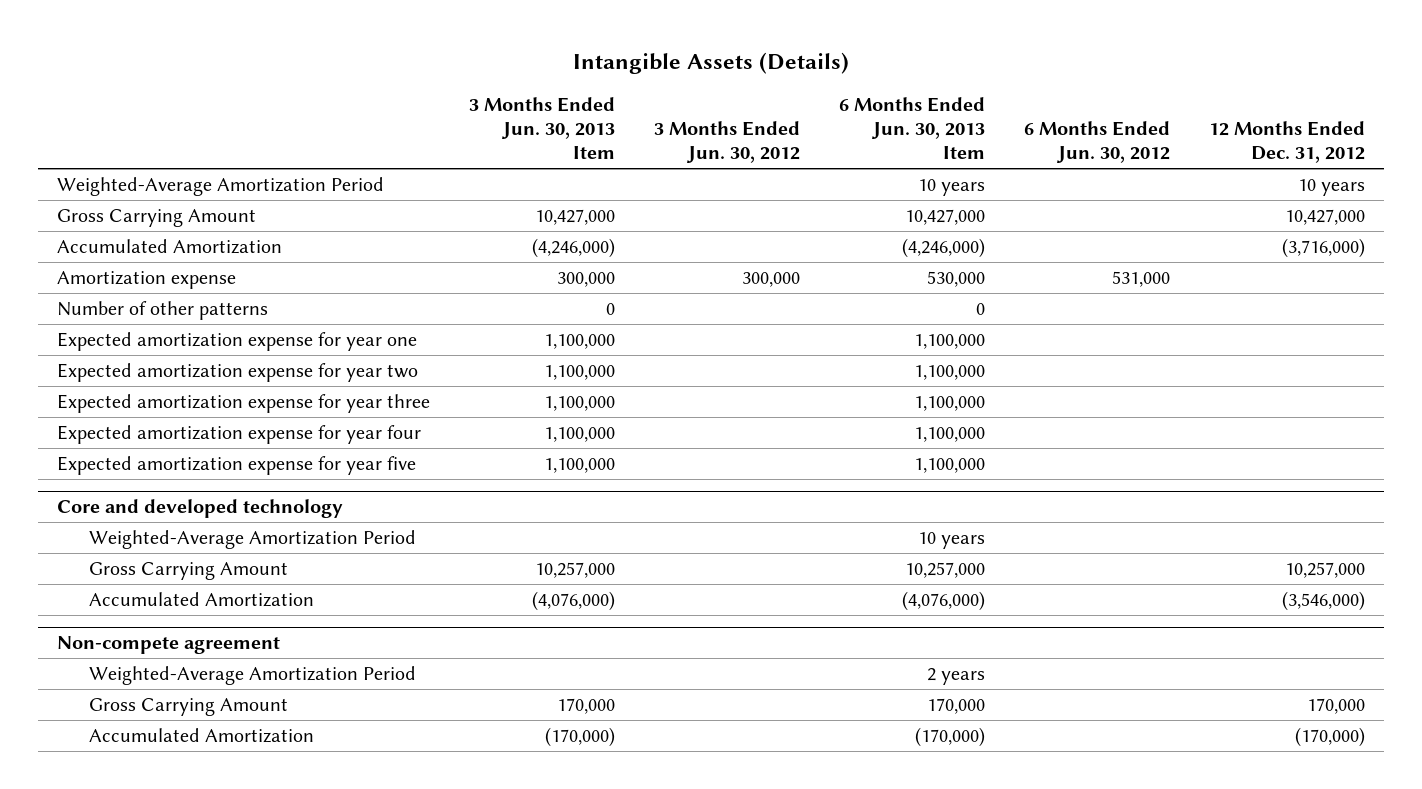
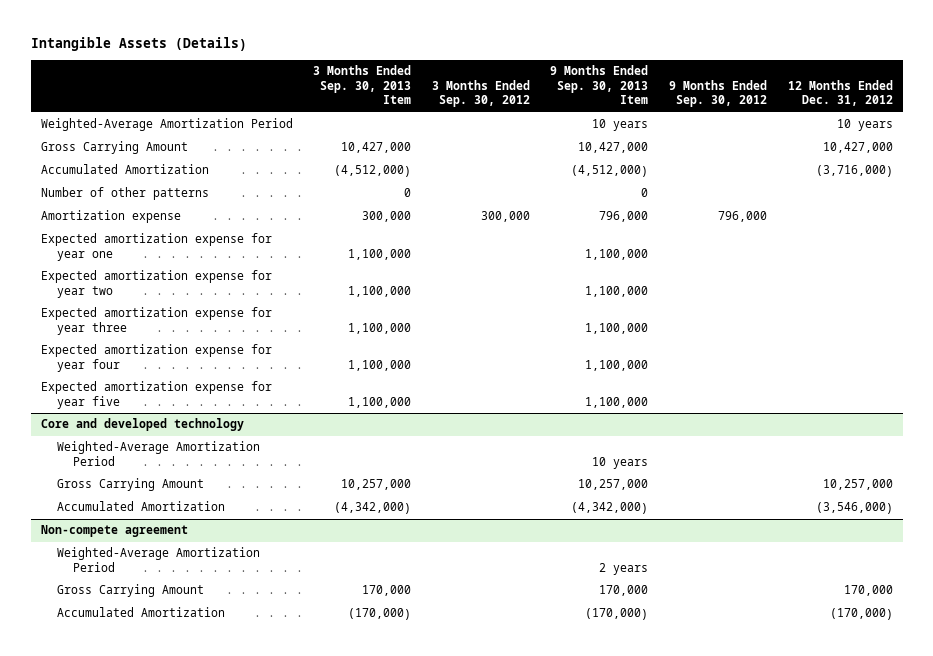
- | 3 Months Ended Jun. 30, 2013 Item | 3 Months Ended Jun. 30, 2012 | 6 Months Ended Jun. 30, 2013 Item | 6 Months Ended Jun. 30, 2012 | 12 Months Ended Dec. 31, 2012
+ | 3 Months Ended Sep. 30, 2013 Item | 3 Months Ended Sep. 30, 2012 | 9 Months Ended Sep. 30, 2013 Item | 9 Months Ended Sep. 30, 2012 | 12 Months Ended Dec. 31, 2012
moved down: Amortization expense | 300,000 | 300,000 | 796,000 | 796,000 |

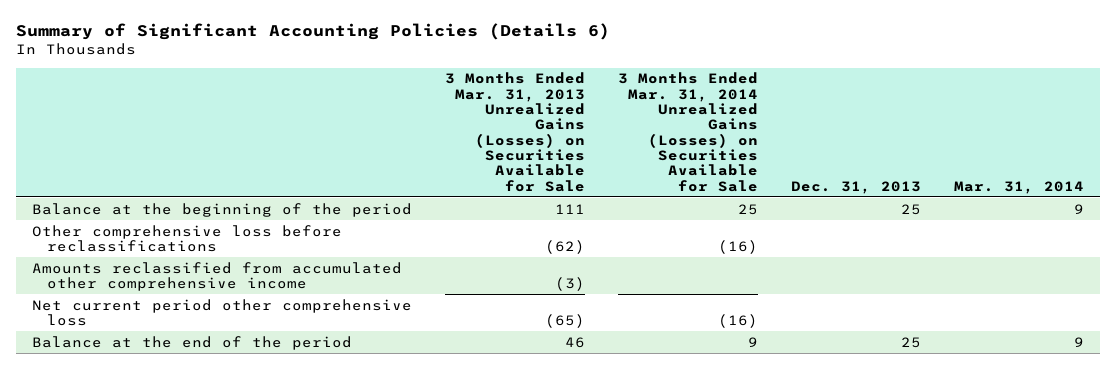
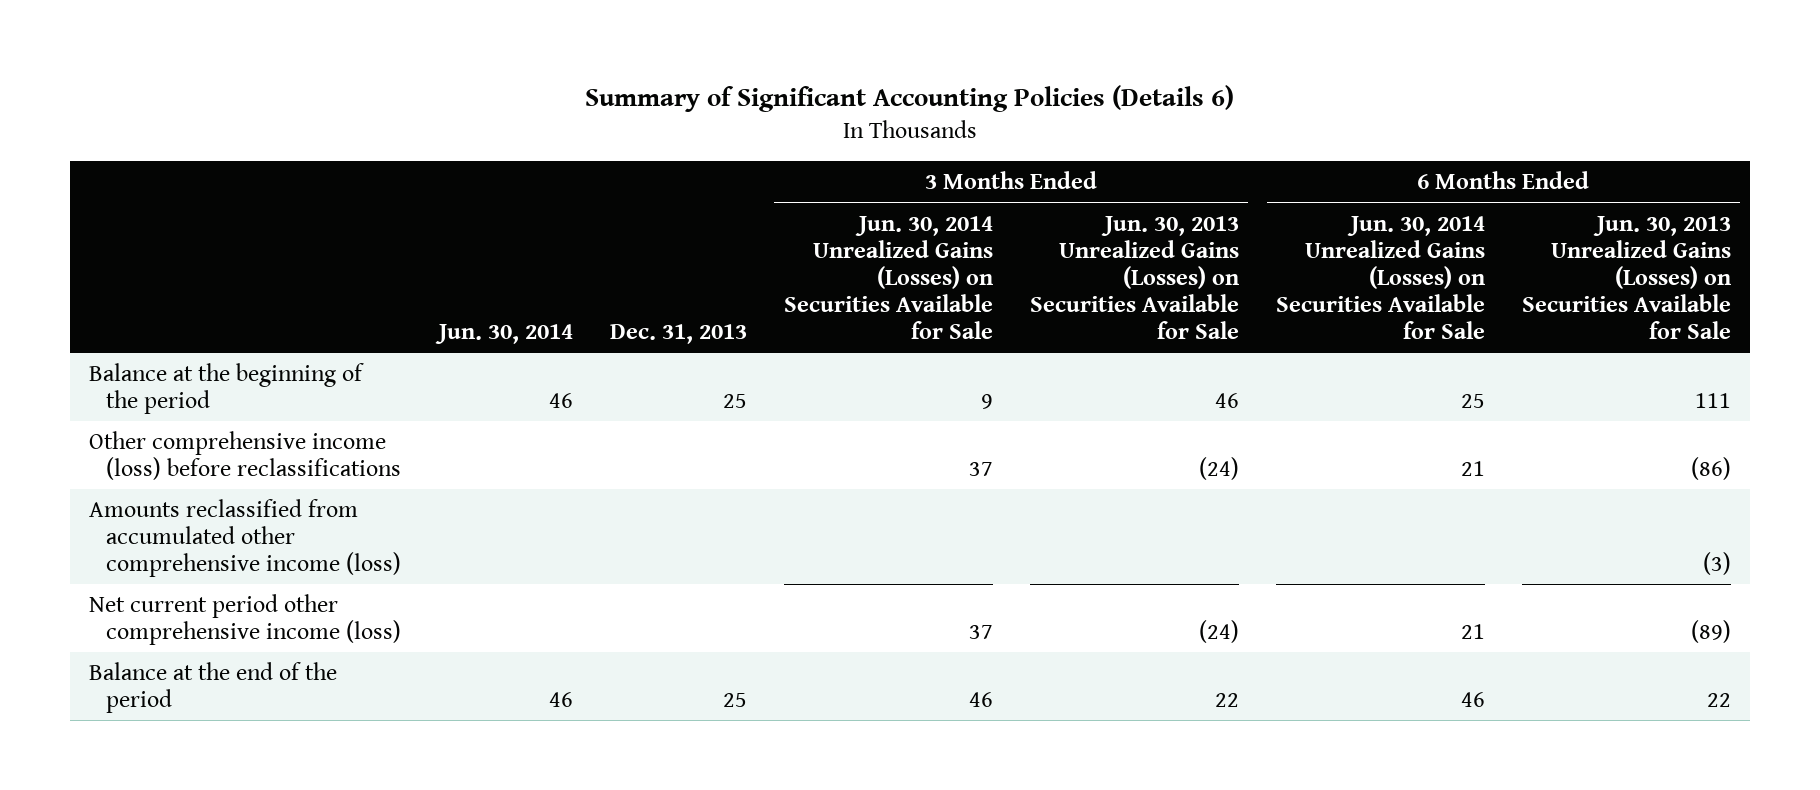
- | 3 Months Ended Mar. 31, 2013 Unrealized Gains (Losses) on Securities Available for Sale | 3 Months Ended Mar. 31, 2014 Unrealized Gains (Losses) on Securities Available for Sale | Dec. 31, 2013 | Mar. 31, 2014
+ | Jun. 30, 2014 | Dec. 31, 2013 | 3 Months Ended Jun. 30, 2014 Unrealized Gains (Losses) on Securities Available for Sale | 3 Months Ended Jun. 30, 2013 Unrealized Gains (Losses) on Securities Available for Sale | 6 Months Ended Jun. 30, 2014 Unrealized Gains (Losses) on Securities Available for Sale | 6 Months Ended Jun. 30, 2013 Unrealized Gains (Losses) on Securities Available for Sale
- Other comprehensive loss before reclassifications | (62) | (16) | |
- Amounts reclassified from accumulated other comprehensive income | (3) | | |
- Net current period other comprehensive loss | (65) | (16) | |
+ Other comprehensive income (loss) before reclassifications | | | 37 | (24) | 21 | (86)
+ Amounts reclassified from accumulated other comprehensive income (loss) | | | | | | (3)
+ Net current period other comprehensive income (loss) | | | 37 | (24) | 21 | (89)

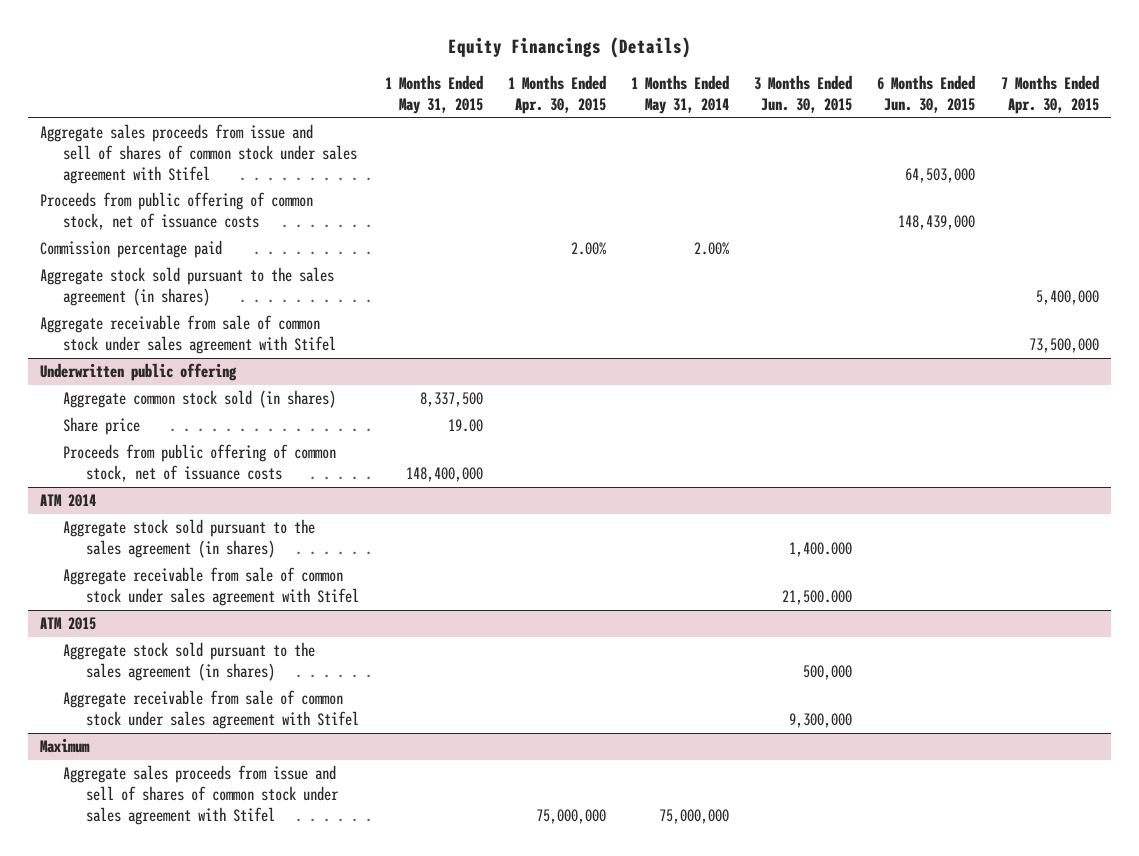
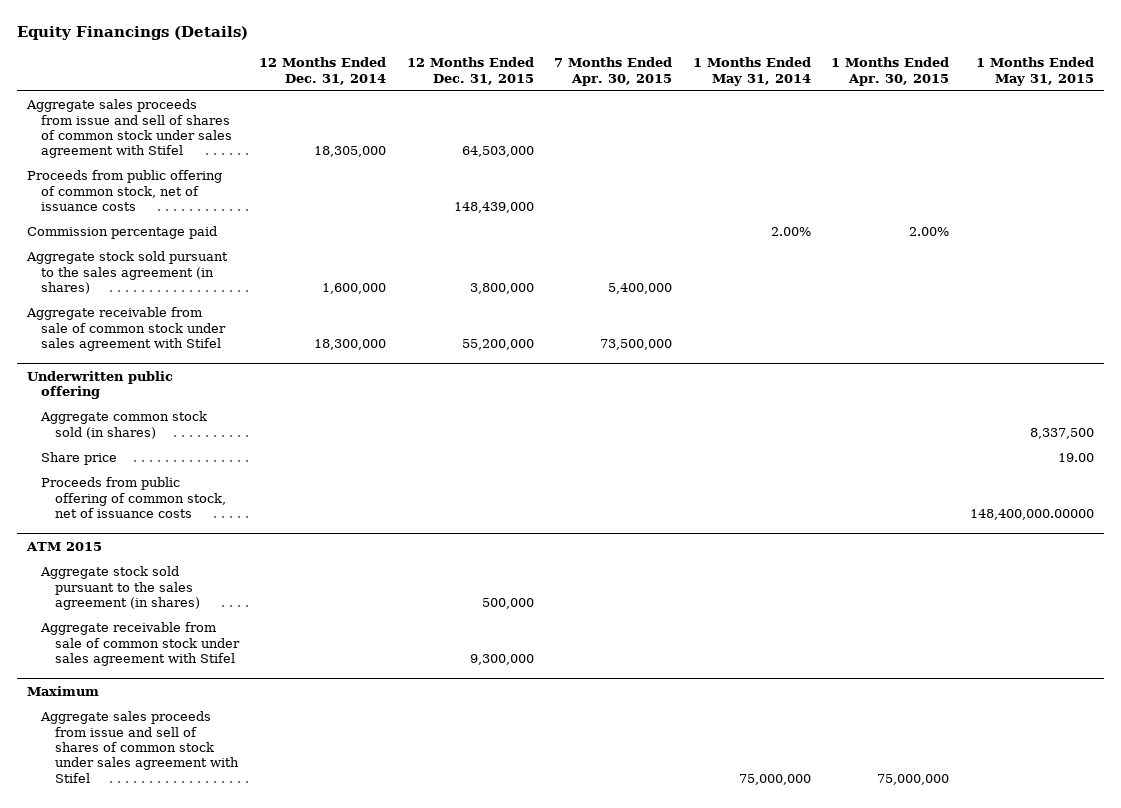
- | 1 Months Ended May 31, 2015 | 1 Months Ended Apr. 30, 2015 | 1 Months Ended May 31, 2014 | 3 Months Ended Jun. 30, 2015 | 6 Months Ended Jun. 30, 2015 | 7 Months Ended Apr. 30, 2015
+ | 12 Months Ended Dec. 31, 2014 | 12 Months Ended Dec. 31, 2015 | 7 Months Ended Apr. 30, 2015 | 1 Months Ended May 31, 2014 | 1 Months Ended Apr. 30, 2015 | 1 Months Ended May 31, 2015
@ Underwritten public offering
- Proceeds from public offering of common stock, net of issuance costs | 148,400,000 | | | | |
- ATM 2014
- Aggregate stock sold pursuant to the sales agreement (in shares) | | | | 1,400.000 | |
- Aggregate receivable from sale of common stock under sales agreement with Stifel | | | | 21,500.000 | |
@ Underwritten public offering
+ Proceeds from public offering of common stock, net of issuance costs | | | | | | 148,400,000.00000

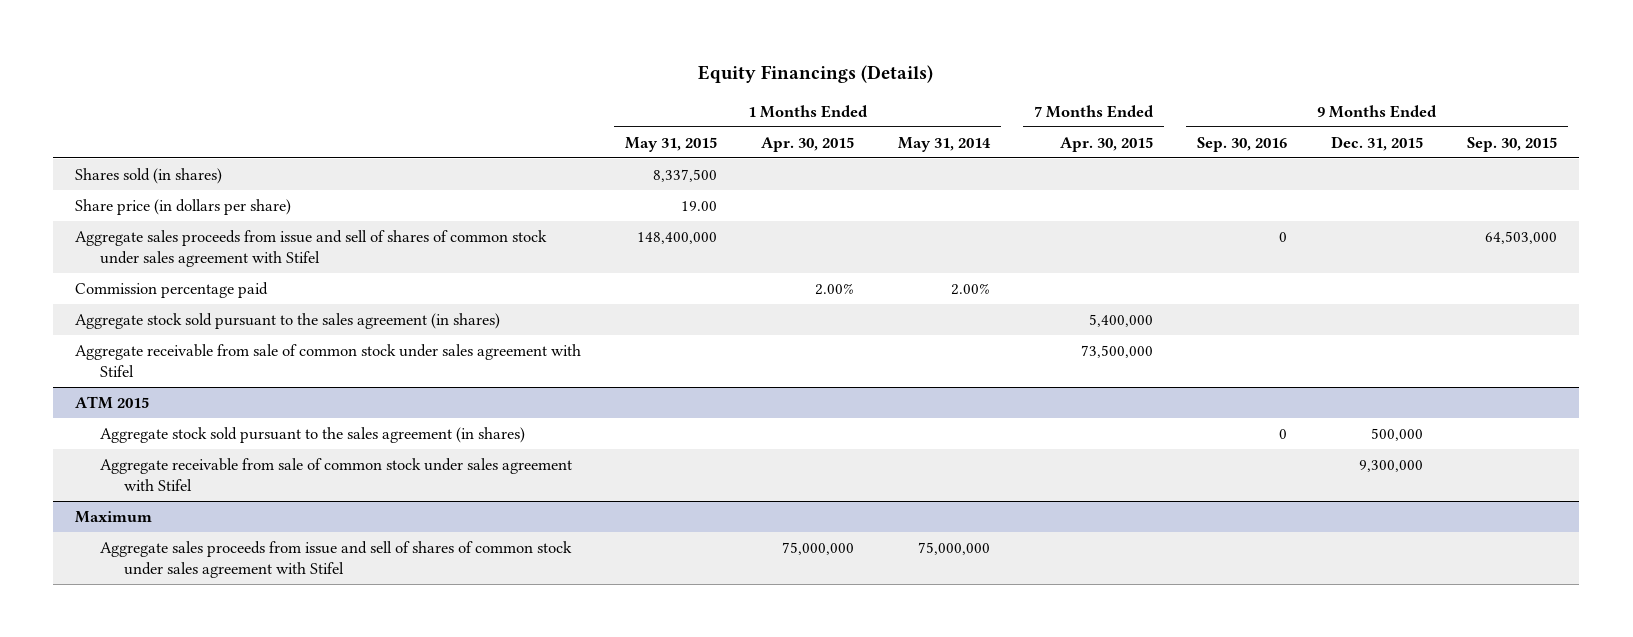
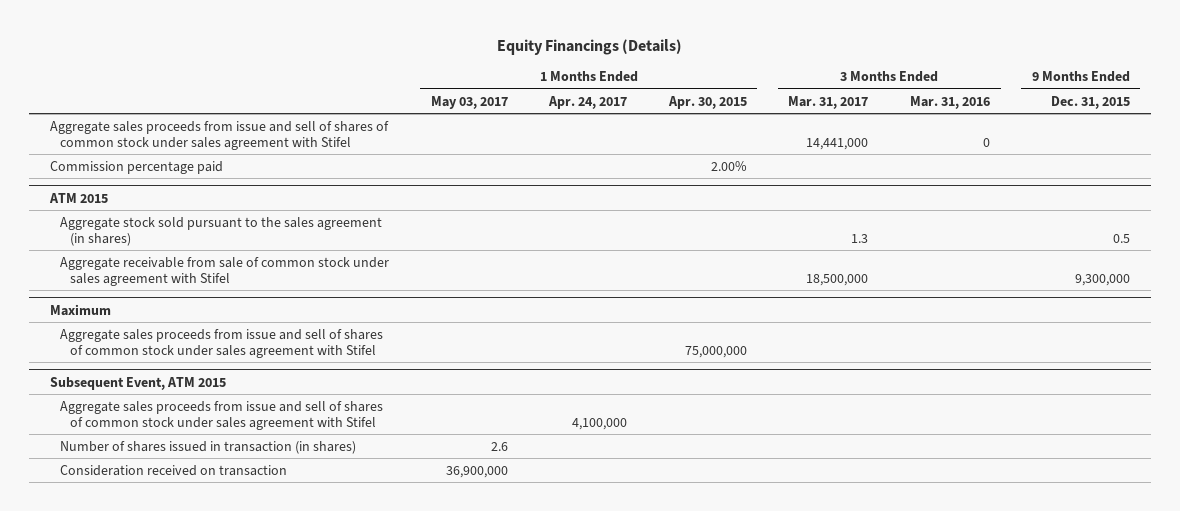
- | 1 Months Ended May 31, 2015 | 1 Months Ended Apr. 30, 2015 | 1 Months Ended May 31, 2014 | 7 Months Ended Apr. 30, 2015 | 9 Months Ended Sep. 30, 2016 | 9 Months Ended Dec. 31, 2015 | 9 Months Ended Sep. 30, 2015
+ | 1 Months Ended May 03, 2017 | 1 Months Ended Apr. 24, 2017 | 1 Months Ended Apr. 30, 2015 | 3 Months Ended Mar. 31, 2017 | 3 Months Ended Mar. 31, 2016 | 9 Months Ended Dec. 31, 2015
- Shares sold (in shares) | 8,337,500 | | | | | |
- Share price (in dollars per share) | 19.00 | | | | | |
- Aggregate stock sold pursuant to the sales agreement (in shares) | | | | 5,400,000 | | |
- Aggregate receivable from sale of common stock under sales agreement with Stifel | | | | 73,500,000 | | |
@ ATM 2015
- Aggregate stock sold pursuant to the sales agreement (in shares) | | | | | 0 | 500,000 |
+ Aggregate stock sold pursuant to the sales agreement (in shares) | | | | 1.3 | | 0.5
+ Subsequent Event, ATM 2015
+ Aggregate sales proceeds from issue and sell of shares of common stock under sales agreement with Stifel | | 4,100,000 | | | |
+ Number of shares issued in transaction (in shares) | 2.6 | | | | |
+ Consideration received on transaction | 36,900,000 | | | | |

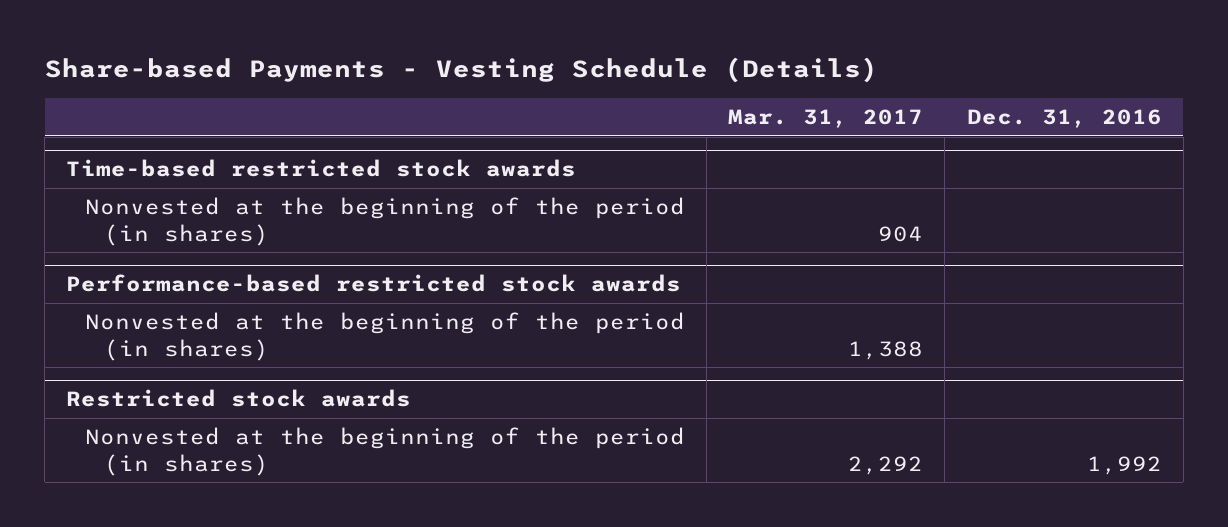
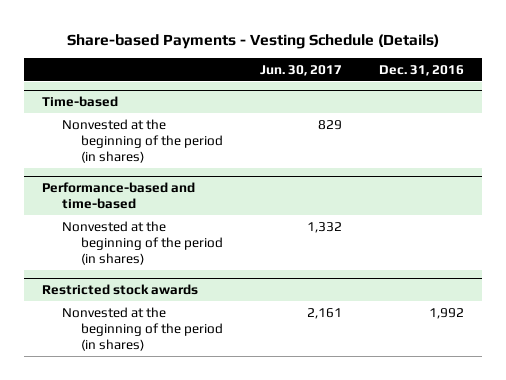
- | Mar. 31, 2017 | Dec. 31, 2016
+ | Jun. 30, 2017 | Dec. 31, 2016
- Time-based restricted stock awards
+ Time-based
- Performance-based restricted stock awards
+ Performance-based and time-based

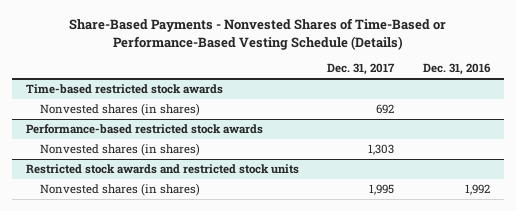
- Share-based Payments - Vesting Schedule (Details)
+ Share-Based Payments - Nonvested Shares of Time-Based or Performance-Based Vesting Schedule (Details)
- | Jun. 30, 2017 | Dec. 31, 2016
+ | Dec. 31, 2017 | Dec. 31, 2016
- Time-based
- Nonvested at the beginning of the period (in shares) | 829 |
- Performance-based and time-based
- Nonvested at the beginning of the period (in shares) | 1,332 |
- Restricted stock awards
- Nonvested at the beginning of the period (in shares) | 2,161 | 1,992
+ Time-based restricted stock awards
+ Nonvested shares (in shares) | 692 |
+ Performance-based restricted stock awards
+ Nonvested shares (in shares) | 1,303 |
+ Restricted stock awards and restricted stock units
+ Nonvested shares (in shares) | 1,995 | 1,992

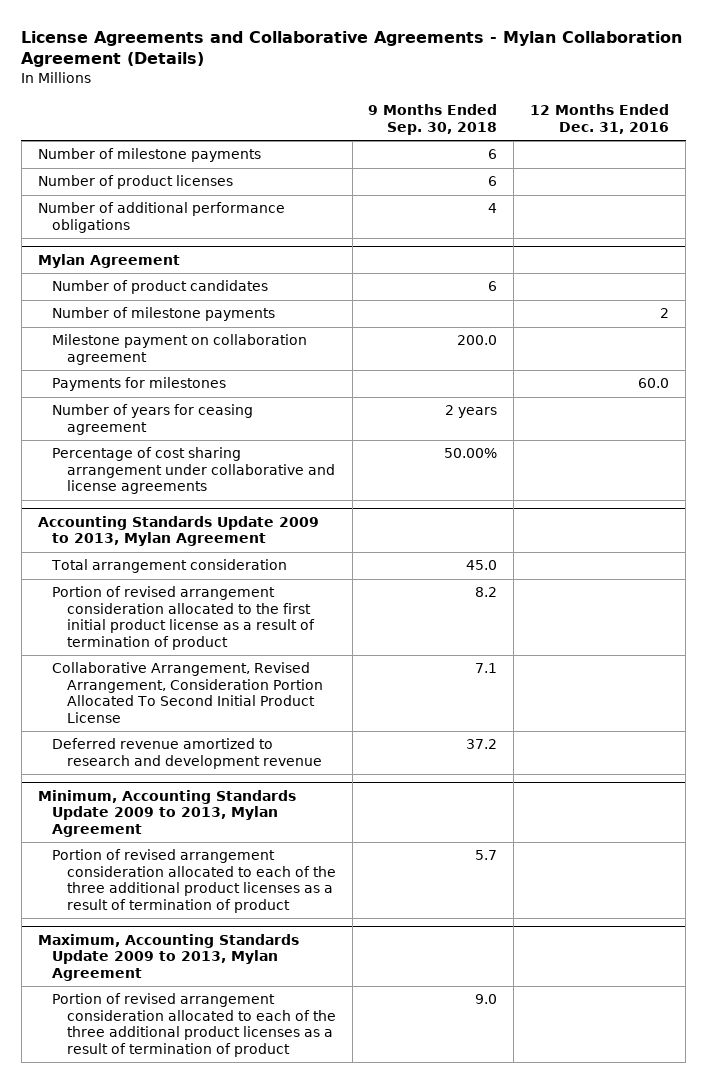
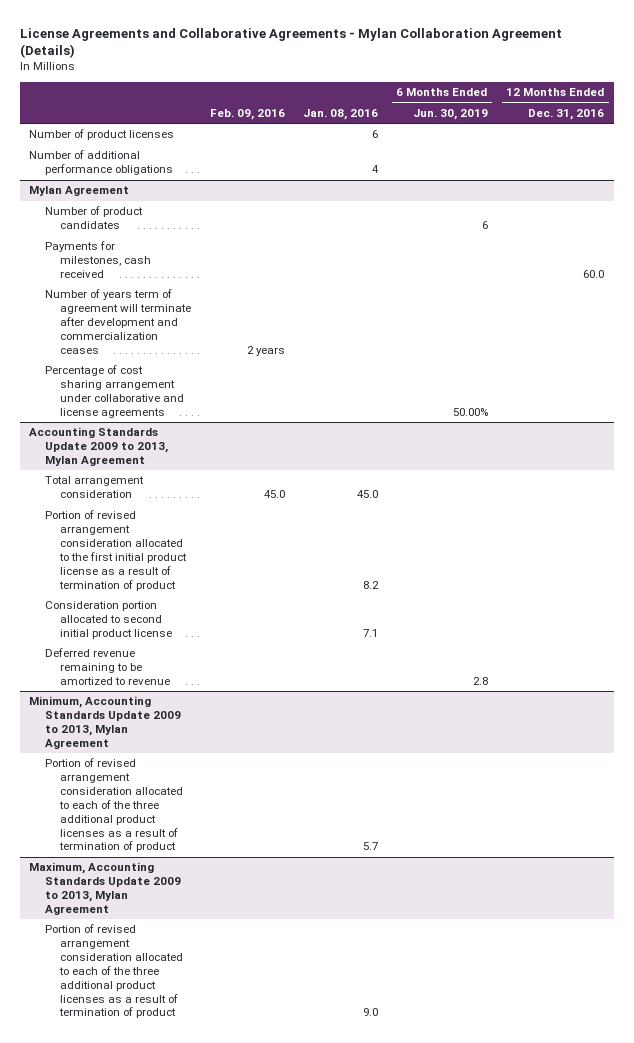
- | 9 Months Ended Sep. 30, 2018 | 12 Months Ended Dec. 31, 2016
+ | Feb. 09, 2016 | Jan. 08, 2016 | 6 Months Ended Jun. 30, 2019 | 12 Months Ended Dec. 31, 2016
- Number of milestone payments | 6 |
@ Mylan Agreement
- Number of milestone payments | | 2
- Milestone payment on collaboration agreement | 200.0 |
- Payments for milestones | | 60.0
- Number of years for ceasing agreement | 2 years |
+ Payments for milestones, cash received | | | | 60.0
+ Number of years term of agreement will terminate after development and commercialization ceases | 2 years | | |
@ Accounting Standards Update 2009 to 2013, Mylan Agreement
- Collaborative Arrangement, Revised Arrangement, Consideration Portion Allocated To Second Initial Product License | 7.1 |
- Deferred revenue amortized to research and development revenue | 37.2 |
+ Consideration portion allocated to second initial product license | | 7.1 | |
+ Deferred revenue remaining to be amortized to revenue | | | 2.8 |

